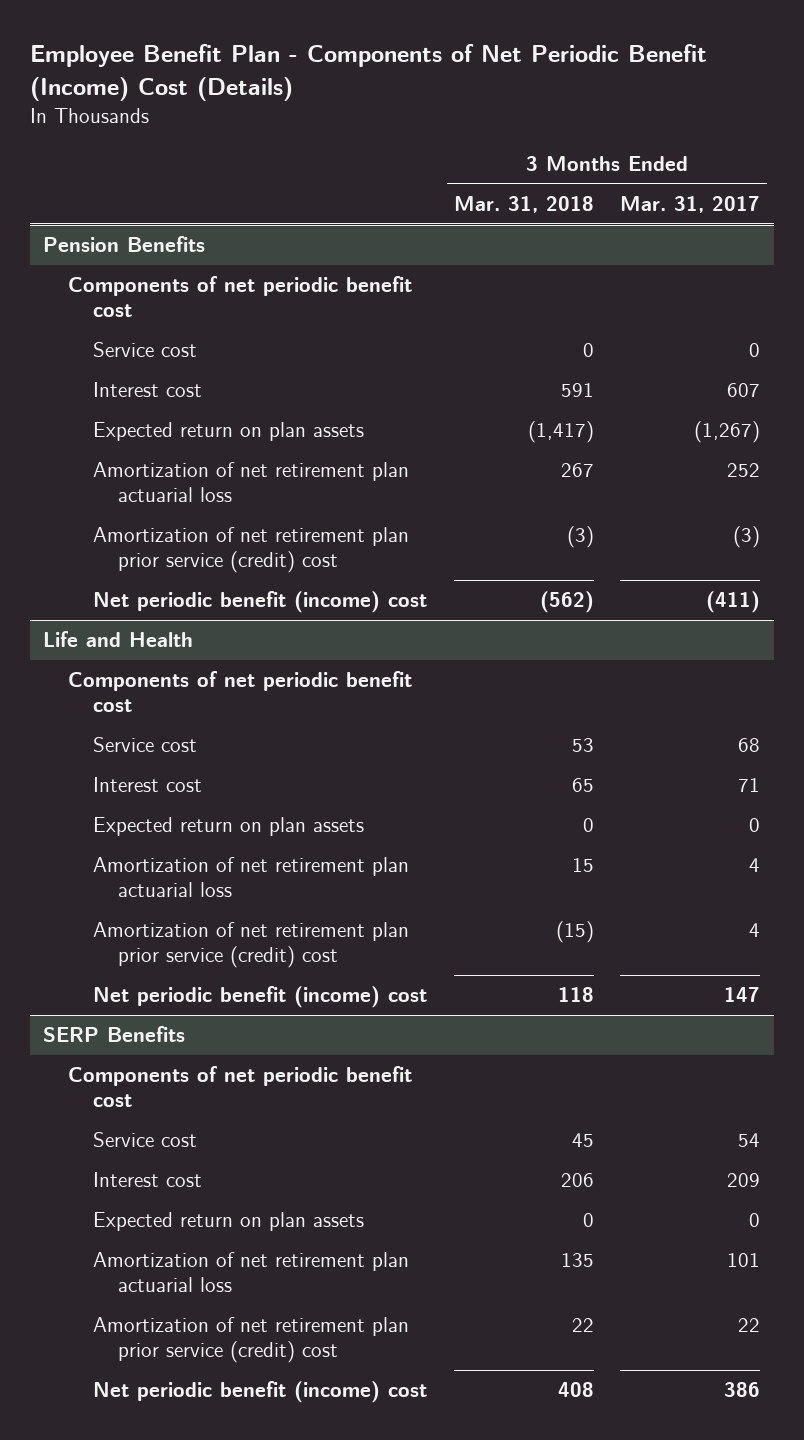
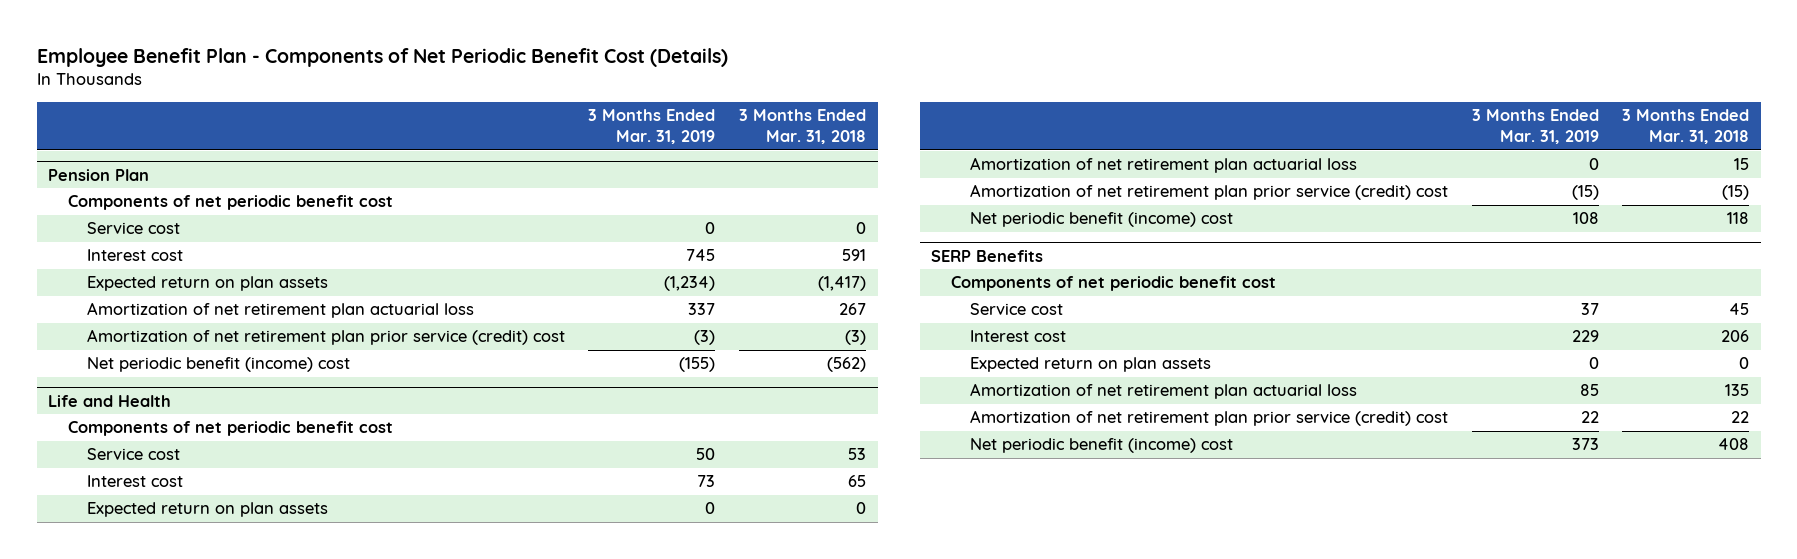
- Employee Benefit Plan - Components of Net Periodic Benefit (Income) Cost (Details)
+ Employee Benefit Plan - Components of Net Periodic Benefit Cost (Details)
- | 3 Months Ended Mar. 31, 2018 | 3 Months Ended Mar. 31, 2017
+ | 3 Months Ended Mar. 31, 2019 | 3 Months Ended Mar. 31, 2018
- Pension Benefits
+ Pension Plan

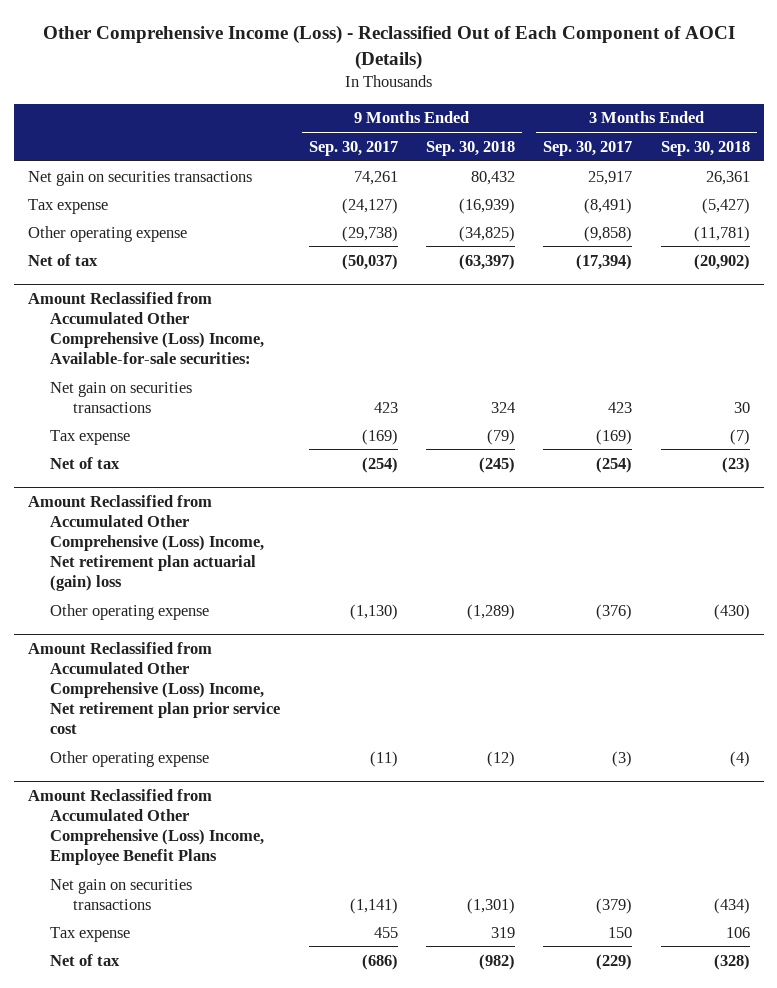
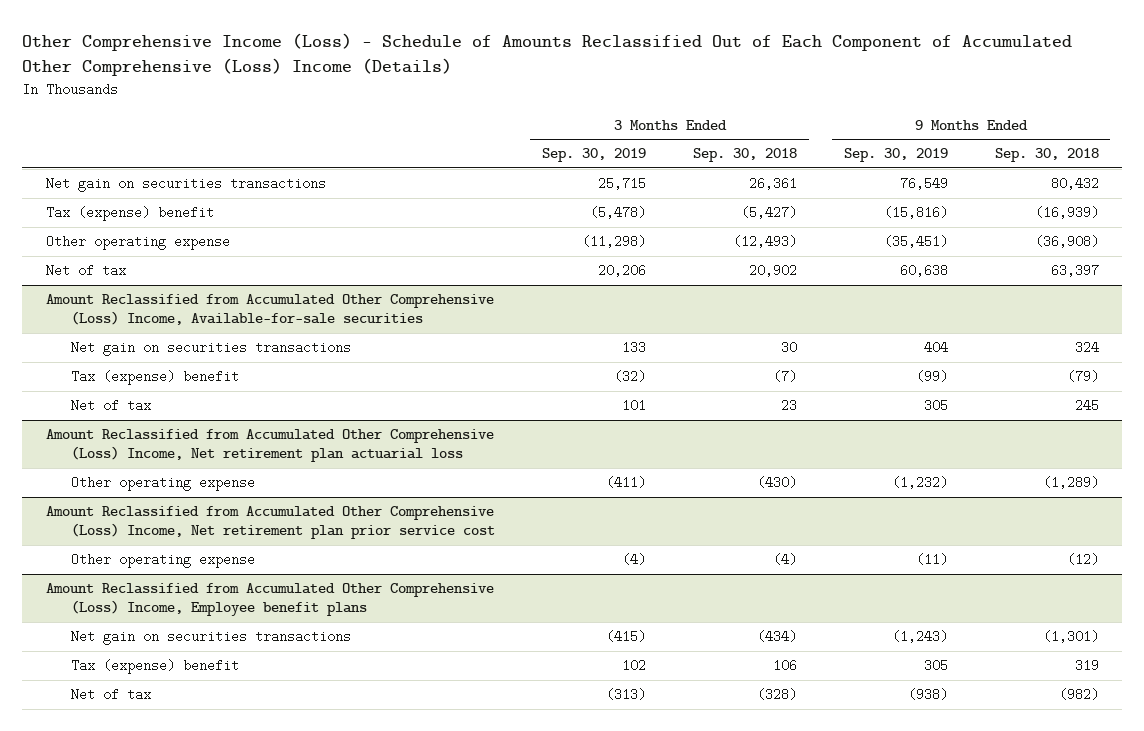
- Other Comprehensive Income (Loss) - Reclassified Out of Each Component of AOCI (Details)
+ Other Comprehensive Income (Loss) - Schedule of Amounts Reclassified Out of Each Component of Accumulated Other Comprehensive (Loss) Income (Details)
- | 9 Months Ended Sep. 30, 2017 | 9 Months Ended Sep. 30, 2018 | 3 Months Ended Sep. 30, 2017 | 3 Months Ended Sep. 30, 2018
+ | 3 Months Ended Sep. 30, 2019 | 3 Months Ended Sep. 30, 2018 | 9 Months Ended Sep. 30, 2019 | 9 Months Ended Sep. 30, 2018
- Tax expense | (24,127) | (16,939) | (8,491) | (5,427)
- Other operating expense | (29,738) | (34,825) | (9,858) | (11,781)
- Net of tax | (50,037) | (63,397) | (17,394) | (20,902)
- Amount Reclassified from Accumulated Other Comprehensive (Loss) Income, Available-for-sale securities:
+ Tax (expense) benefit | (5,478) | (5,427) | (15,816) | (16,939)
+ Other operating expense | (11,298) | (12,493) | (35,451) | (36,908)
+ Net of tax | 20,206 | 20,902 | 60,638 | 63,397
+ Amount Reclassified from Accumulated Other Comprehensive (Loss) Income, Available-for-sale securities
- Tax expense | (169) | (79) | (169) | (7)
- Net of tax | (254) | (245) | (254) | (23)
- Amount Reclassified from Accumulated Other Comprehensive (Loss) Income, Net retirement plan actuarial (gain) loss
+ Tax (expense) benefit | (32) | (7) | (99) | (79)
+ Net of tax | 101 | 23 | 305 | 245
+ Amount Reclassified from Accumulated Other Comprehensive (Loss) Income, Net retirement plan actuarial loss
- Amount Reclassified from Accumulated Other Comprehensive (Loss) Income, Employee Benefit Plans
+ Amount Reclassified from Accumulated Other Comprehensive (Loss) Income, Employee benefit plans
- Tax expense | 455 | 319 | 150 | 106
+ Tax (expense) benefit | 102 | 106 | 305 | 319

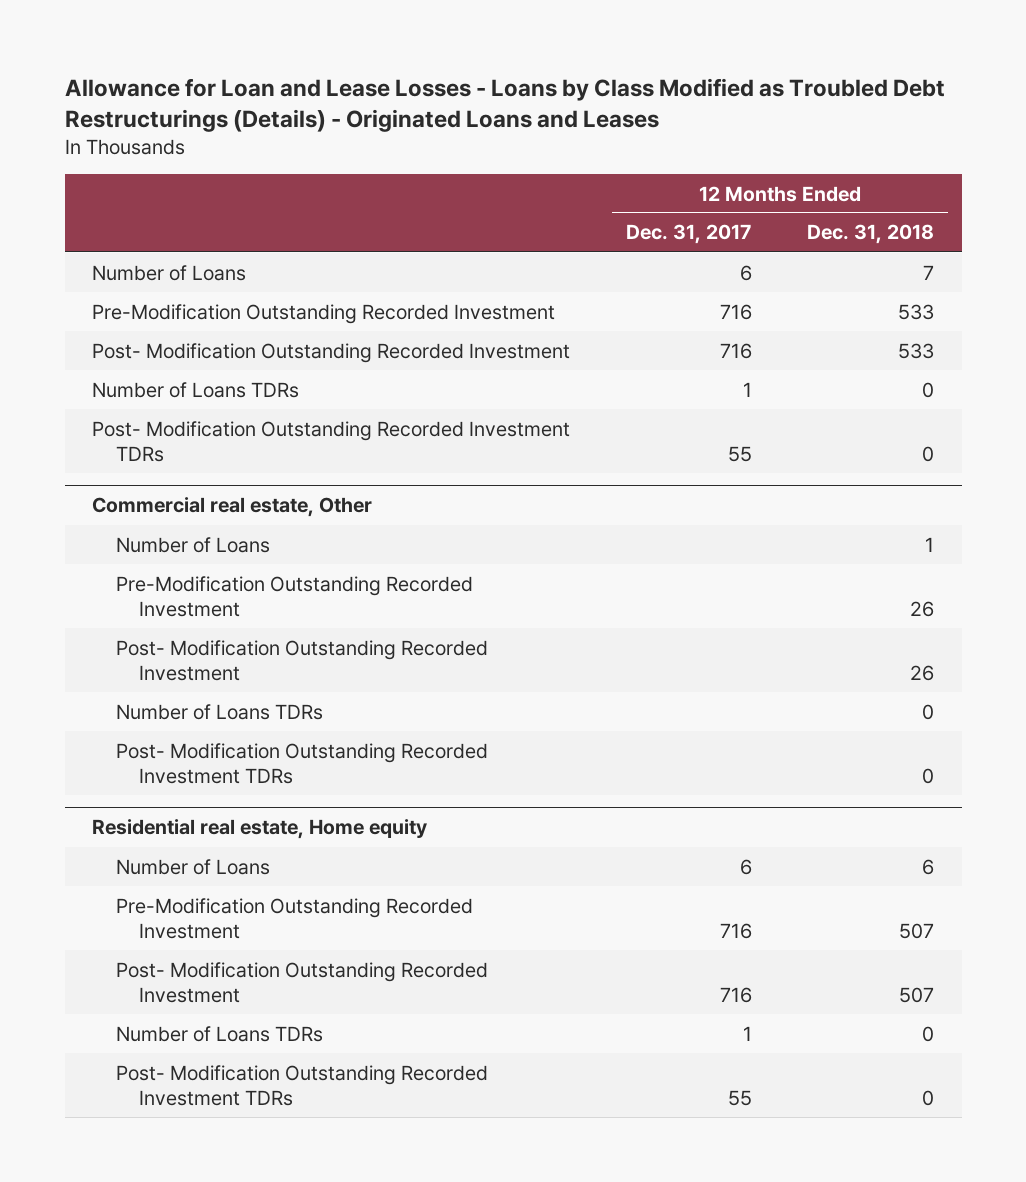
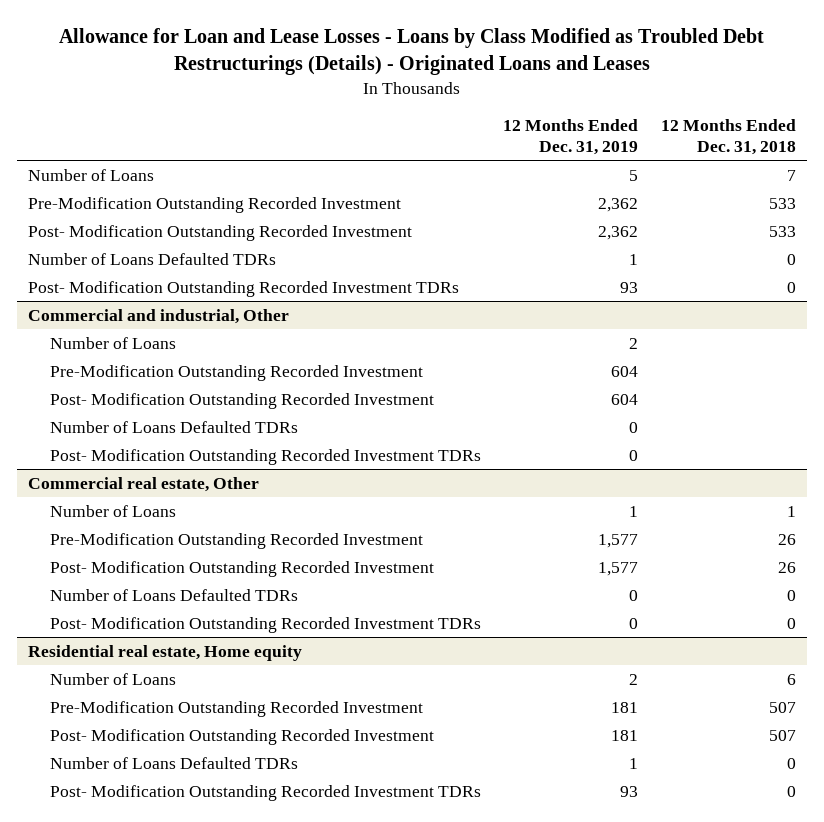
- | 12 Months Ended Dec. 31, 2017 | 12 Months Ended Dec. 31, 2018
+ | 12 Months Ended Dec. 31, 2019 | 12 Months Ended Dec. 31, 2018
- Number of Loans TDRs | 1 | 0
+ Number of Loans Defaulted TDRs | 1 | 0
+ Commercial and industrial, Other
+ Number of Loans | 2 |
+ Pre-Modification Outstanding Recorded Investment | 604 |
+ Post- Modification Outstanding Recorded Investment | 604 |
+ Number of Loans Defaulted TDRs | 0 |
+ Post- Modification Outstanding Recorded Investment TDRs | 0 |
@ Commercial real estate, Other
- Number of Loans TDRs | | 0
+ Number of Loans Defaulted TDRs | 0 | 0
@ Residential real estate, Home equity
- Number of Loans TDRs | 1 | 0
+ Number of Loans Defaulted TDRs | 1 | 0

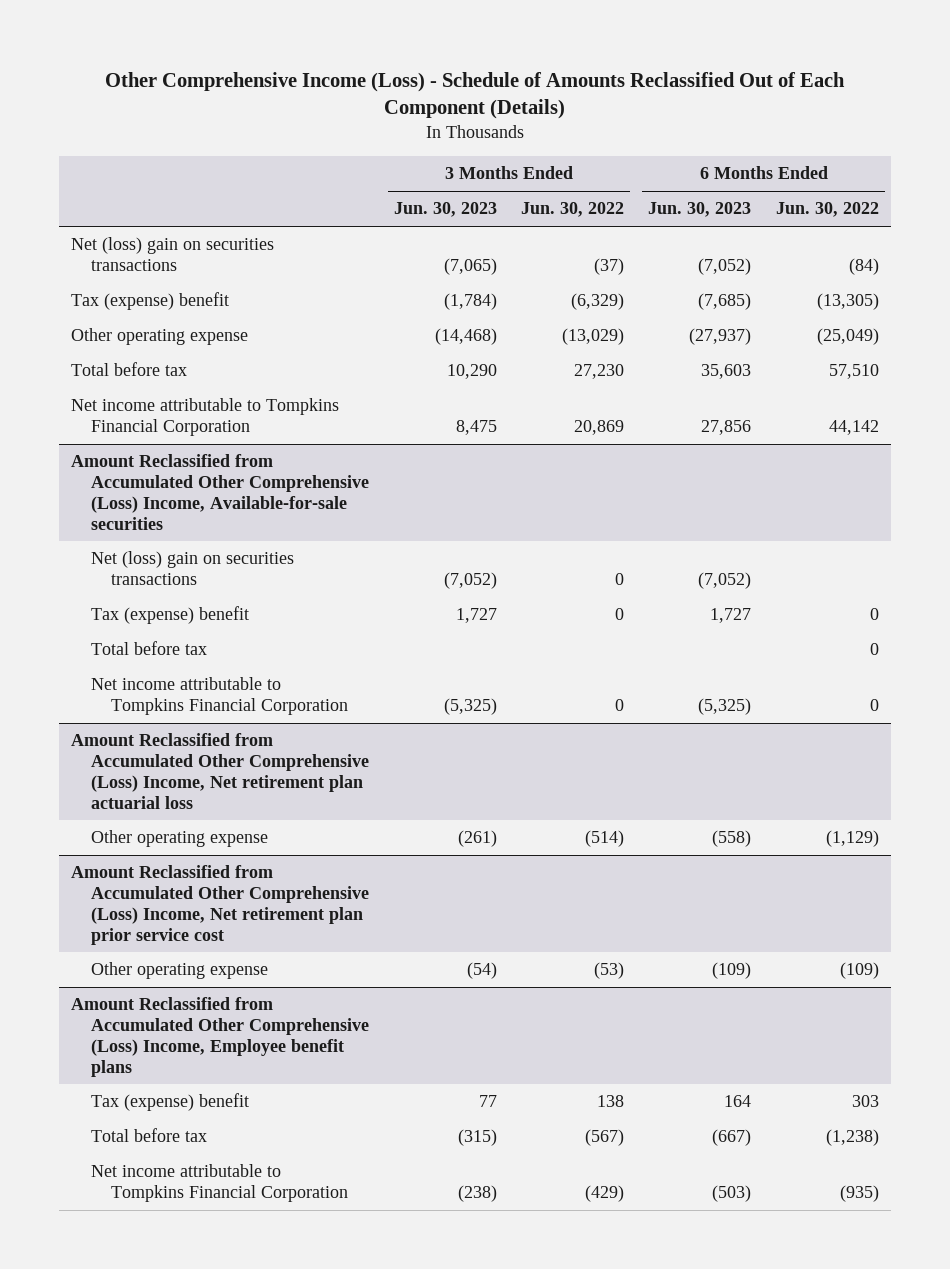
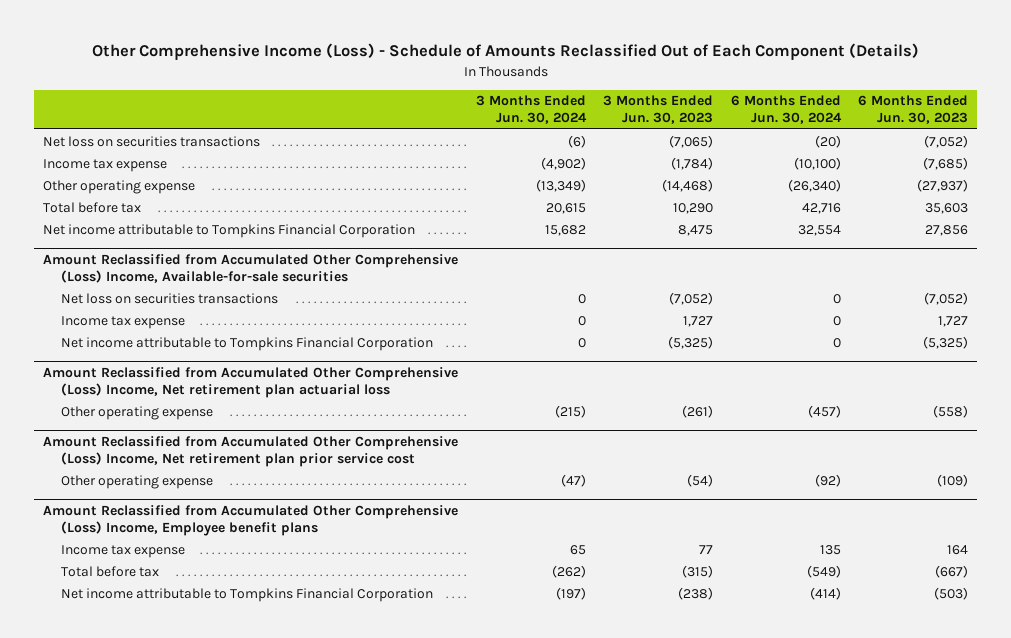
- | 3 Months Ended Jun. 30, 2023 | 3 Months Ended Jun. 30, 2022 | 6 Months Ended Jun. 30, 2023 | 6 Months Ended Jun. 30, 2022
+ | 3 Months Ended Jun. 30, 2024 | 3 Months Ended Jun. 30, 2023 | 6 Months Ended Jun. 30, 2024 | 6 Months Ended Jun. 30, 2023
- Net (loss) gain on securities transactions | (7,065) | (37) | (7,052) | (84)
- Tax (expense) benefit | (1,784) | (6,329) | (7,685) | (13,305)
+ Net loss on securities transactions | (6) | (7,065) | (20) | (7,052)
+ Income tax expense | (4,902) | (1,784) | (10,100) | (7,685)
@ Amount Reclassified from Accumulated Other Comprehensive (Loss) Income, Available-for-sale securities
- Net (loss) gain on securities transactions | (7,052) | 0 | (7,052) |
- Tax (expense) benefit | 1,727 | 0 | 1,727 | 0
- Total before tax | | | | 0
+ Net loss on securities transactions | 0 | (7,052) | 0 | (7,052)
+ Income tax expense | 0 | 1,727 | 0 | 1,727
@ Amount Reclassified from Accumulated Other Comprehensive (Loss) Income, Employee benefit plans
- Tax (expense) benefit | 77 | 138 | 164 | 303
+ Income tax expense | 65 | 77 | 135 | 164

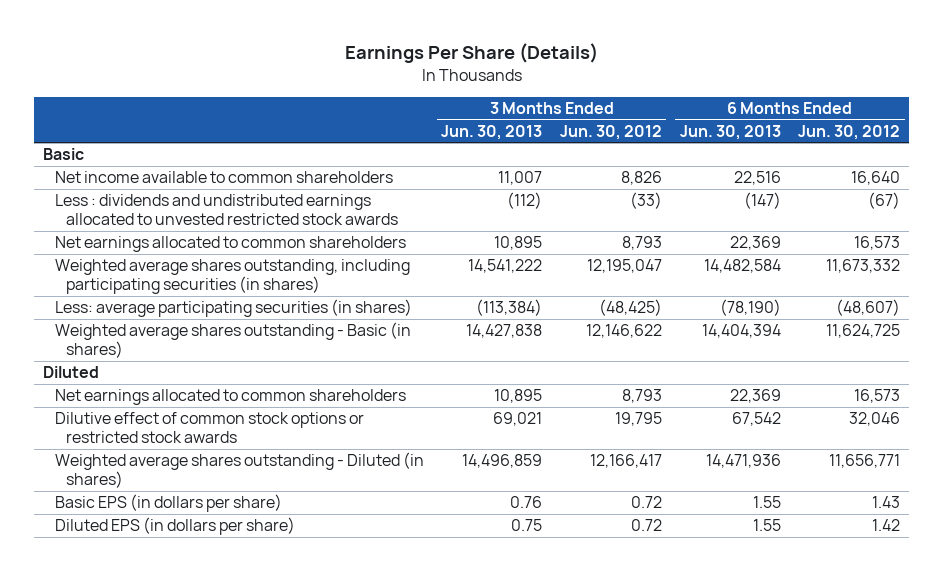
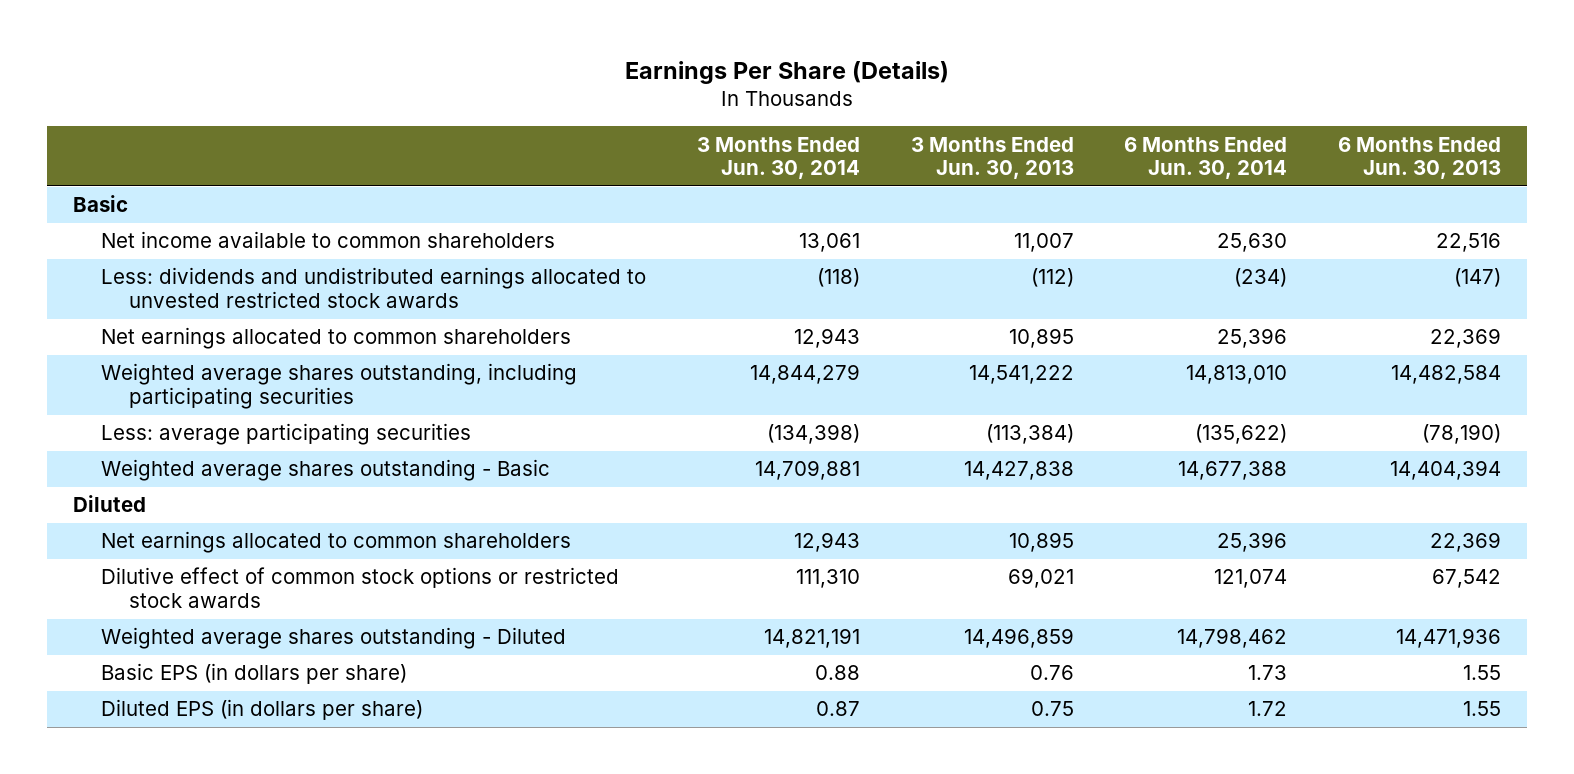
- | 3 Months Ended Jun. 30, 2013 | 3 Months Ended Jun. 30, 2012 | 6 Months Ended Jun. 30, 2013 | 6 Months Ended Jun. 30, 2012
+ | 3 Months Ended Jun. 30, 2014 | 3 Months Ended Jun. 30, 2013 | 6 Months Ended Jun. 30, 2014 | 6 Months Ended Jun. 30, 2013
- Less : dividends and undistributed earnings allocated to unvested restricted stock awards | (112) | (33) | (147) | (67)
+ Less: dividends and undistributed earnings allocated to unvested restricted stock awards | (118) | (112) | (234) | (147)
- Weighted average shares outstanding, including participating securities (in shares) | 14,541,222 | 12,195,047 | 14,482,584 | 11,673,332
- Less: average participating securities (in shares) | (113,384) | (48,425) | (78,190) | (48,607)
- Weighted average shares outstanding - Basic (in shares) | 14,427,838 | 12,146,622 | 14,404,394 | 11,624,725
+ Weighted average shares outstanding, including participating securities | 14,844,279 | 14,541,222 | 14,813,010 | 14,482,584
+ Less: average participating securities | (134,398) | (113,384) | (135,622) | (78,190)
+ Weighted average shares outstanding - Basic | 14,709,881 | 14,427,838 | 14,677,388 | 14,404,394
- Weighted average shares outstanding - Diluted (in shares) | 14,496,859 | 12,166,417 | 14,471,936 | 11,656,771
+ Weighted average shares outstanding - Diluted | 14,821,191 | 14,496,859 | 14,798,462 | 14,471,936

